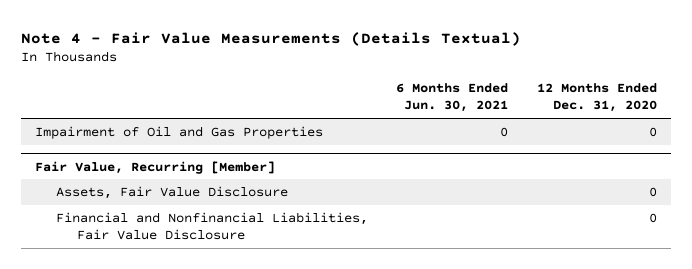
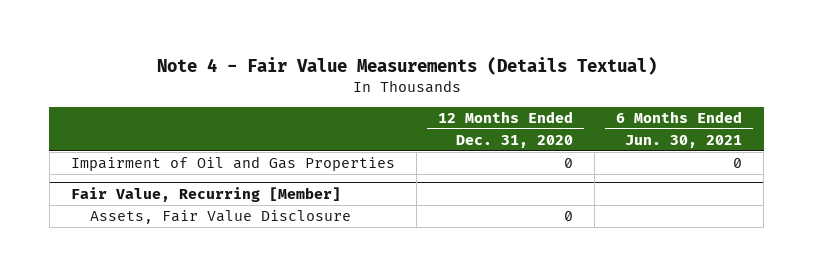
- | 6 Months Ended Jun. 30, 2021 | 12 Months Ended Dec. 31, 2020
+ | 12 Months Ended Dec. 31, 2020 | 6 Months Ended Jun. 30, 2021
@ Fair Value, Recurring [Member]
- Financial and Nonfinancial Liabilities, Fair Value Disclosure | | 0

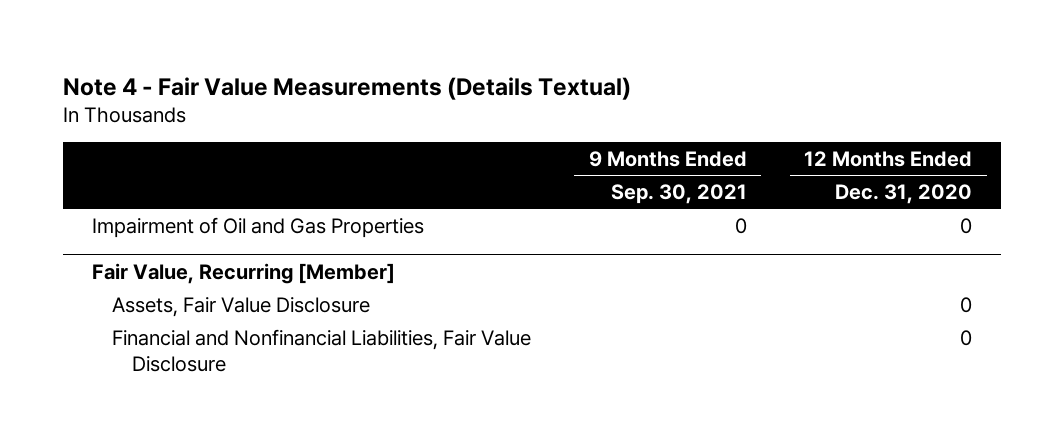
- | 12 Months Ended Dec. 31, 2020 | 6 Months Ended Jun. 30, 2021
+ | 9 Months Ended Sep. 30, 2021 | 12 Months Ended Dec. 31, 2020
@ Fair Value, Recurring [Member]
+ Financial and Nonfinancial Liabilities, Fair Value Disclosure | | 0

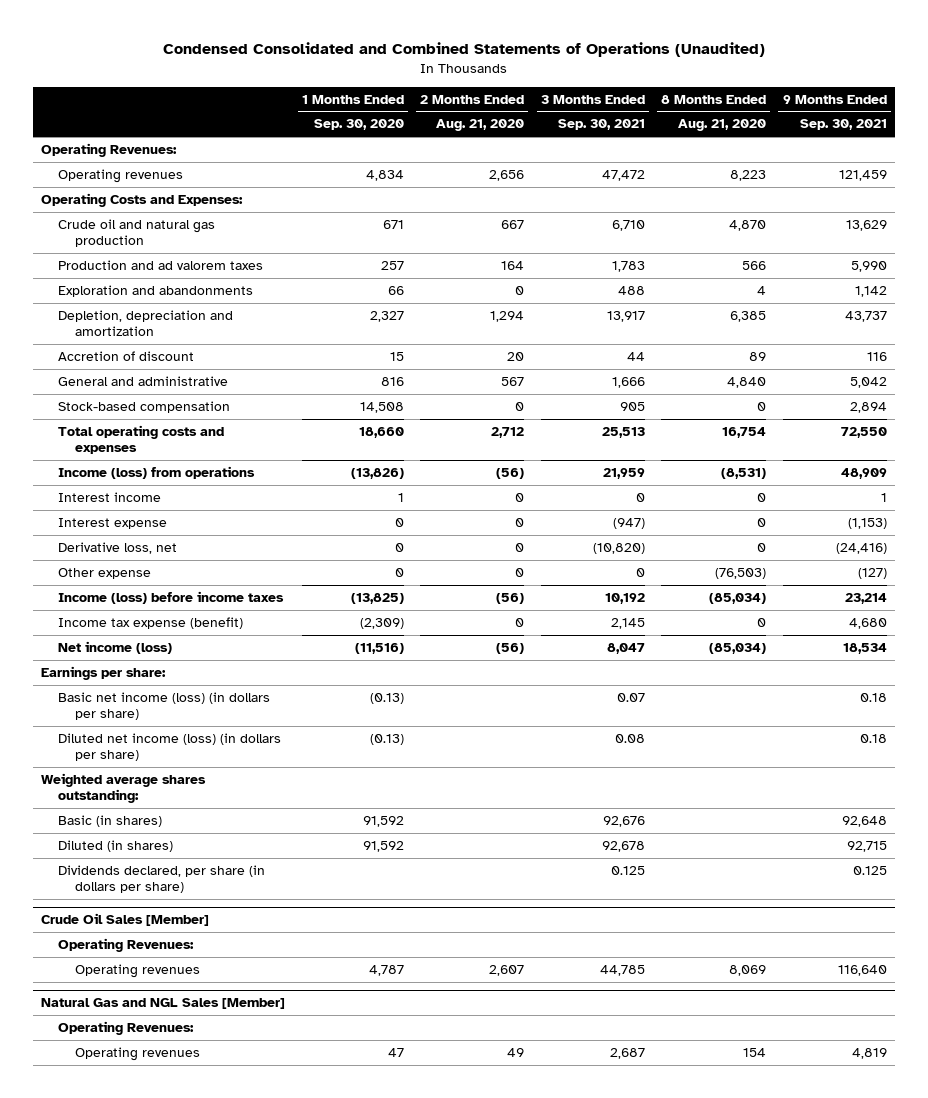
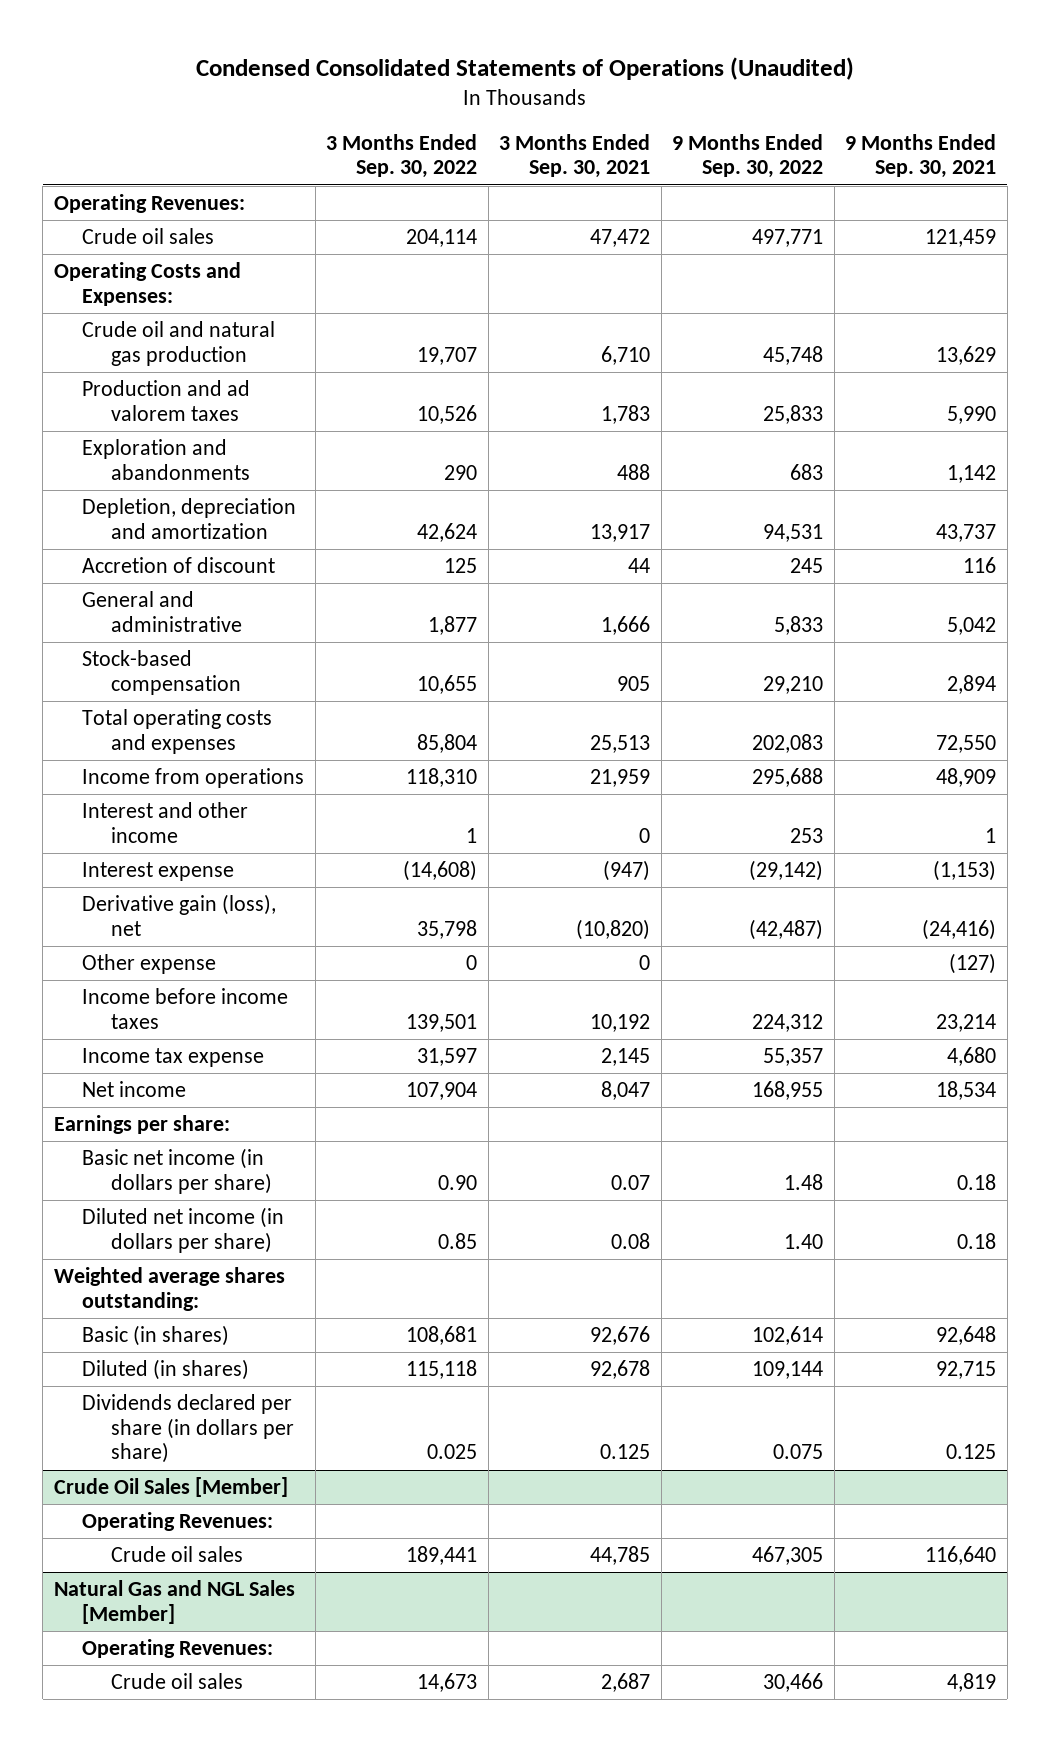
- Condensed Consolidated and Combined Statements of Operations (Unaudited)
+ Condensed Consolidated Statements of Operations (Unaudited)
- | 1 Months Ended Sep. 30, 2020 | 2 Months Ended Aug. 21, 2020 | 3 Months Ended Sep. 30, 2021 | 8 Months Ended Aug. 21, 2020 | 9 Months Ended Sep. 30, 2021
+ | 3 Months Ended Sep. 30, 2022 | 3 Months Ended Sep. 30, 2021 | 9 Months Ended Sep. 30, 2022 | 9 Months Ended Sep. 30, 2021
- Operating revenues | 4,834 | 2,656 | 47,472 | 8,223 | 121,459
+ Crude oil sales | 204,114 | 47,472 | 497,771 | 121,459
- Income (loss) from operations | (13,826) | (56) | 21,959 | (8,531) | 48,909
- Interest income | 1 | 0 | 0 | 0 | 1
+ Income from operations | 118,310 | 21,959 | 295,688 | 48,909
+ Interest and other income | 1 | 0 | 253 | 1
- Derivative loss, net | 0 | 0 | (10,820) | 0 | (24,416)
+ Derivative gain (loss), net | 35,798 | (10,820) | (42,487) | (24,416)
- Income (loss) before income taxes | (13,825) | (56) | 10,192 | (85,034) | 23,214
- Income tax expense (benefit) | (2,309) | 0 | 2,145 | 0 | 4,680
- Net income (loss) | (11,516) | (56) | 8,047 | (85,034) | 18,534
+ Income before income taxes | 139,501 | 10,192 | 224,312 | 23,214
+ Income tax expense | 31,597 | 2,145 | 55,357 | 4,680
+ Net income | 107,904 | 8,047 | 168,955 | 18,534
- Basic net income (loss) (in dollars per share) | (0.13) | | 0.07 | | 0.18
- Diluted net income (loss) (in dollars per share) | (0.13) | | 0.08 | | 0.18
+ Basic net income (in dollars per share) | 0.90 | 0.07 | 1.48 | 0.18
+ Diluted net income (in dollars per share) | 0.85 | 0.08 | 1.40 | 0.18
- Dividends declared, per share (in dollars per share) | | | 0.125 | | 0.125
+ Dividends declared per share (in dollars per share) | 0.025 | 0.125 | 0.075 | 0.125
@ Crude Oil Sales [Member]
- Operating revenues | 4,787 | 2,607 | 44,785 | 8,069 | 116,640
+ Crude oil sales | 189,441 | 44,785 | 467,305 | 116,640
@ Natural Gas and NGL Sales [Member]
- Operating revenues | 47 | 49 | 2,687 | 154 | 4,819
+ Crude oil sales | 14,673 | 2,687 | 30,466 | 4,819

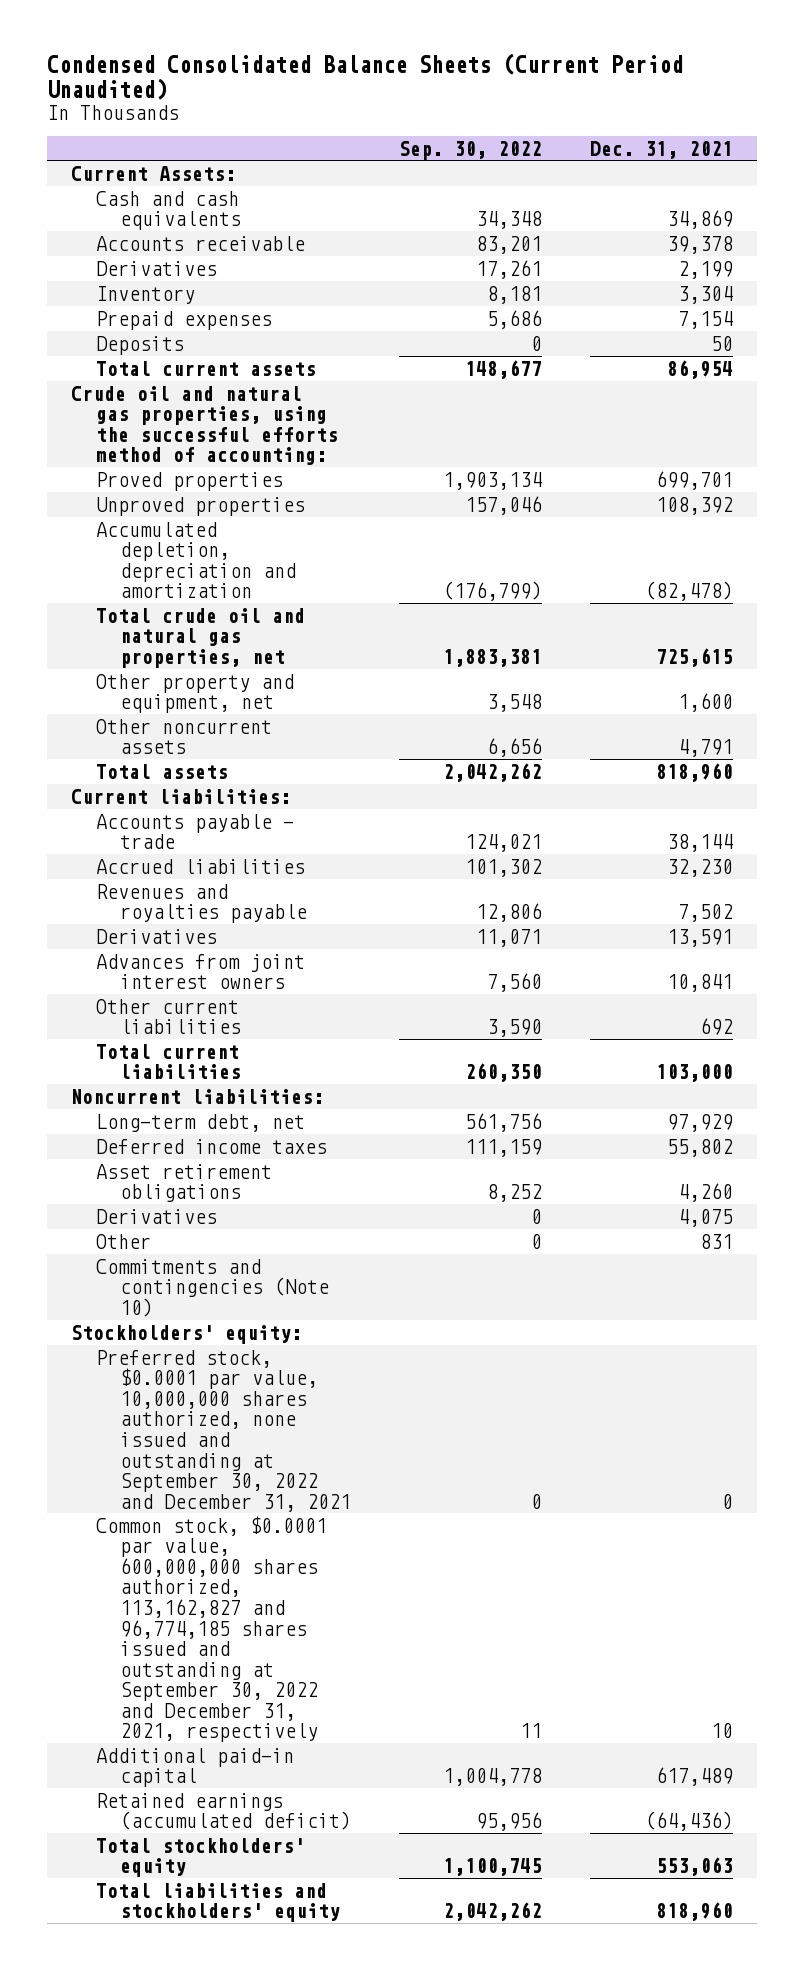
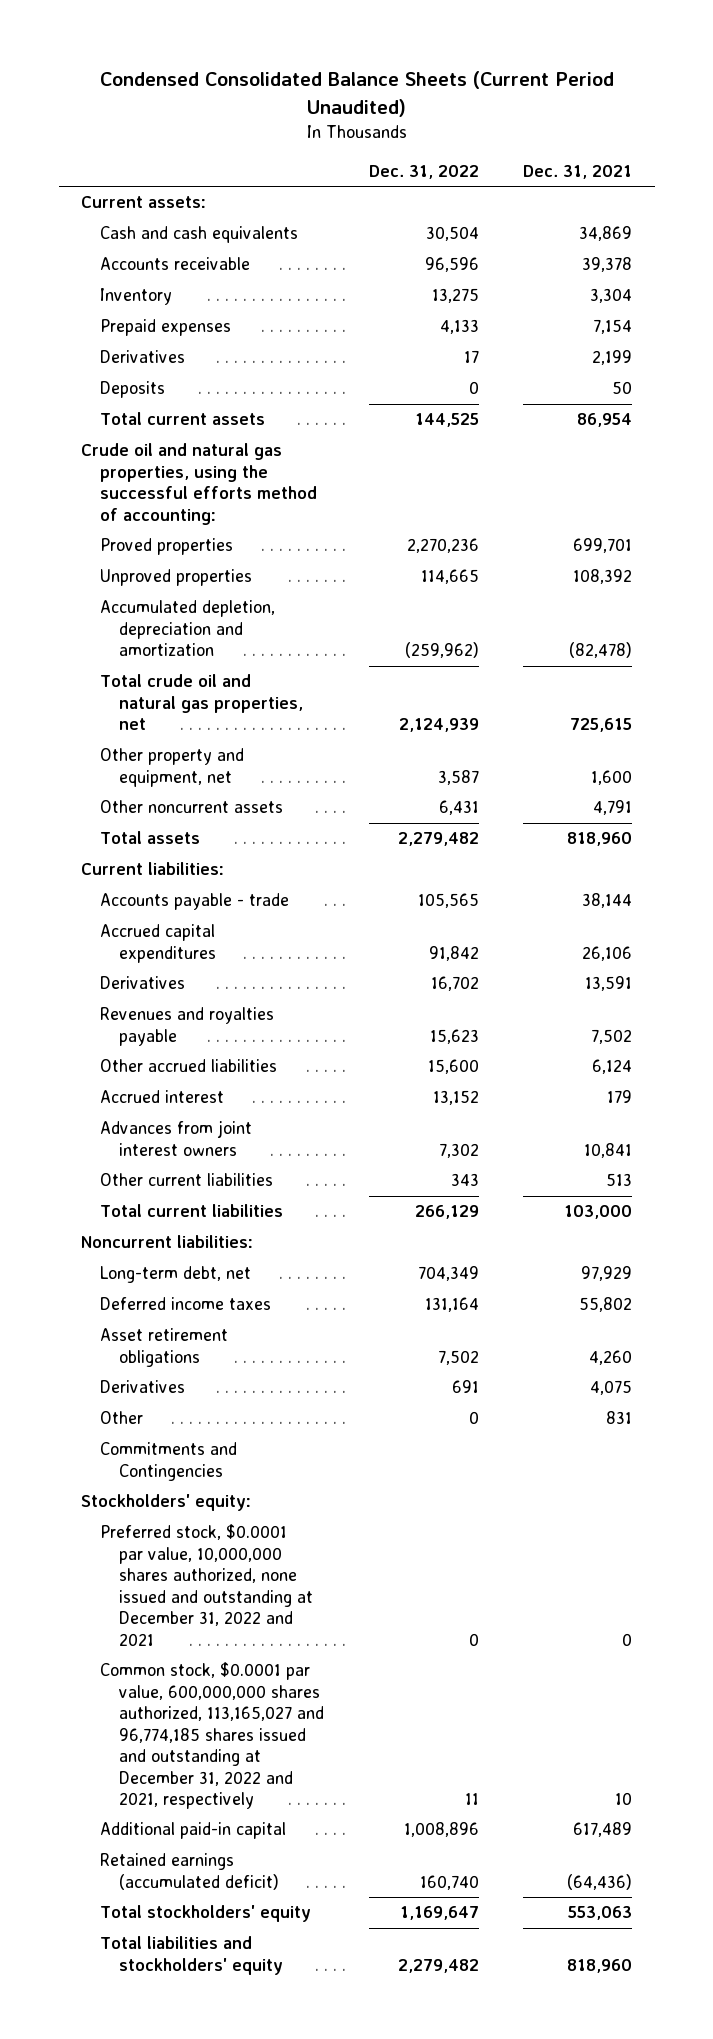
- | Sep. 30, 2022 | Dec. 31, 2021
+ | Dec. 31, 2022 | Dec. 31, 2021
- Current Assets:
+ Current assets:
moved down: Derivatives | 17 | 2,199
- Accrued liabilities | 101,302 | 32,230
+ Accrued capital expenditures | 91,842 | 26,106
moved down: Revenues and royalties payable | 15,623 | 7,502
+ Other accrued liabilities | 15,600 | 6,124
+ Accrued interest | 13,152 | 179
- Other current liabilities | 3,590 | 692
+ Other current liabilities | 343 | 513
- Commitments and contingencies (Note 10)
+ Commitments and Contingencies
- Preferred stock, $0.0001 par value, 10,000,000 shares authorized, none issued and outstanding at September 30, 2022 and December 31, 2021 | 0 | 0
- Common stock, $0.0001 par value, 600,000,000 shares authorized, 113,162,827 and 96,774,185 shares issued and outstanding at September 30, 2022 and December 31, 2021, respectively | 11 | 10
+ Preferred stock, $0.0001 par value, 10,000,000 shares authorized, none issued and outstanding at December 31, 2022 and 2021 | 0 | 0
+ Common stock, $0.0001 par value, 600,000,000 shares authorized, 113,165,027 and 96,774,185 shares issued and outstanding at December 31, 2022 and 2021, respectively | 11 | 10

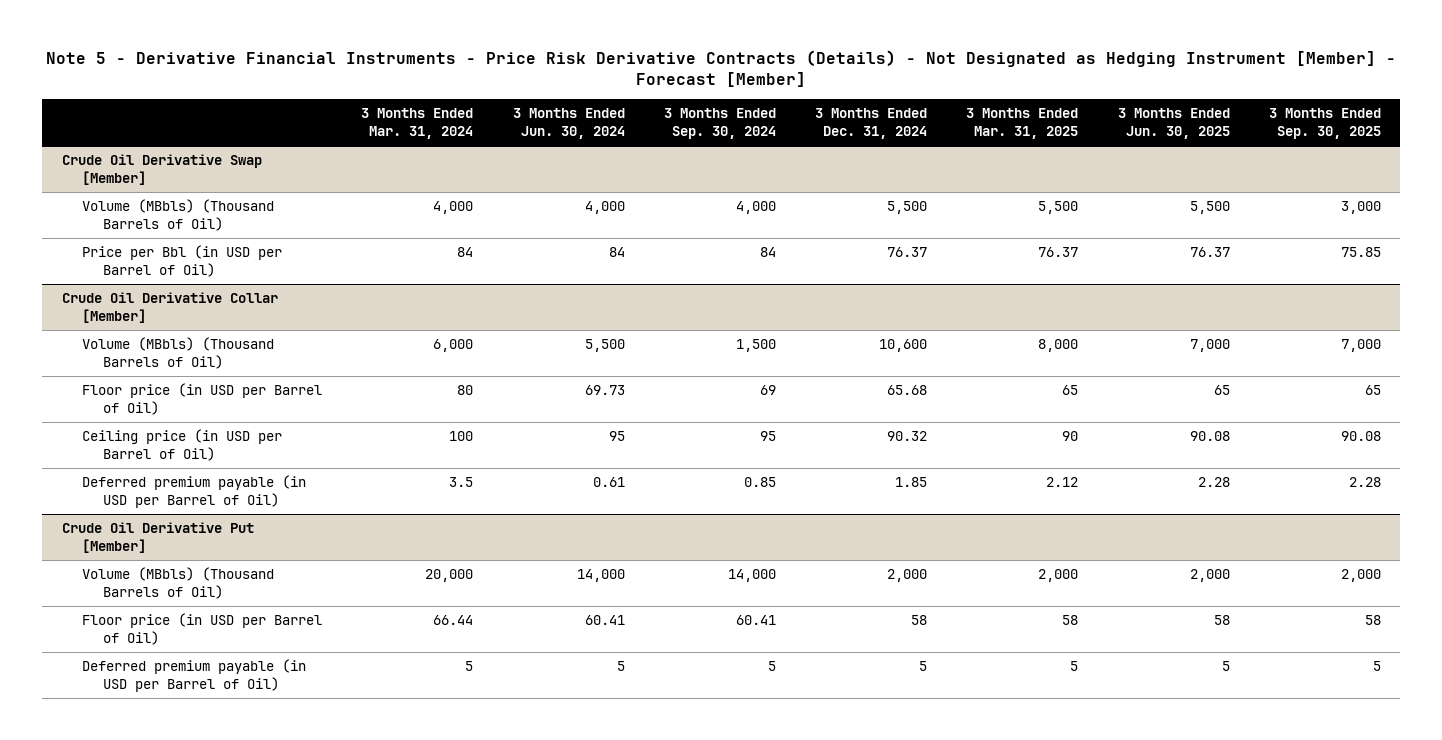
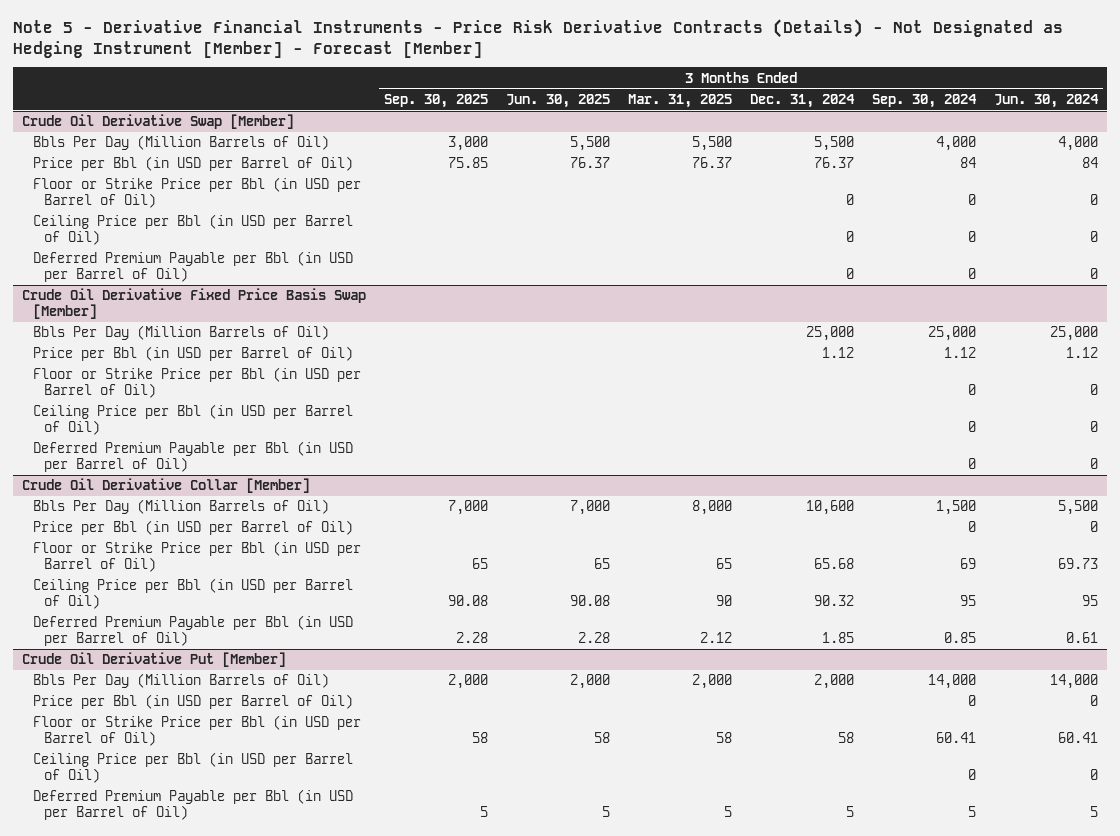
- | 3 Months Ended Mar. 31, 2024 | 3 Months Ended Jun. 30, 2024 | 3 Months Ended Sep. 30, 2024 | 3 Months Ended Dec. 31, 2024 | 3 Months Ended Mar. 31, 2025 | 3 Months Ended Jun. 30, 2025 | 3 Months Ended Sep. 30, 2025
+ | 3 Months Ended Sep. 30, 2025 | 3 Months Ended Jun. 30, 2025 | 3 Months Ended Mar. 31, 2025 | 3 Months Ended Dec. 31, 2024 | 3 Months Ended Sep. 30, 2024 | 3 Months Ended Jun. 30, 2024
@ Crude Oil Derivative Swap [Member]
- Volume (MBbls) (Thousand Barrels of Oil) | 4,000 | 4,000 | 4,000 | 5,500 | 5,500 | 5,500 | 3,000
+ Bbls Per Day (Million Barrels of Oil) | 3,000 | 5,500 | 5,500 | 5,500 | 4,000 | 4,000
+ Floor or Strike Price per Bbl (in USD per Barrel of Oil) | | | | 0 | 0 | 0
+ Ceiling Price per Bbl (in USD per Barrel of Oil) | | | | 0 | 0 | 0
+ Deferred Premium Payable per Bbl (in USD per Barrel of Oil) | | | | 0 | 0 | 0
+ Crude Oil Derivative Fixed Price Basis Swap [Member]
+ Bbls Per Day (Million Barrels of Oil) | | | | 25,000 | 25,000 | 25,000
+ Price per Bbl (in USD per Barrel of Oil) | | | | 1.12 | 1.12 | 1.12
+ Floor or Strike Price per Bbl (in USD per Barrel of Oil) | | | | | 0 | 0
+ Ceiling Price per Bbl (in USD per Barrel of Oil) | | | | | 0 | 0
+ Deferred Premium Payable per Bbl (in USD per Barrel of Oil) | | | | | 0 | 0
@ Crude Oil Derivative Collar [Member]
- Volume (MBbls) (Thousand Barrels of Oil) | 6,000 | 5,500 | 1,500 | 10,600 | 8,000 | 7,000 | 7,000
- Floor price (in USD per Barrel of Oil) | 80 | 69.73 | 69 | 65.68 | 65 | 65 | 65
- Ceiling price (in USD per Barrel of Oil) | 100 | 95 | 95 | 90.32 | 90 | 90.08 | 90.08
- Deferred premium payable (in USD per Barrel of Oil) | 3.5 | 0.61 | 0.85 | 1.85 | 2.12 | 2.28 | 2.28
+ Bbls Per Day (Million Barrels of Oil) | 7,000 | 7,000 | 8,000 | 10,600 | 1,500 | 5,500
+ Price per Bbl (in USD per Barrel of Oil) | | | | | 0 | 0
+ Floor or Strike Price per Bbl (in USD per Barrel of Oil) | 65 | 65 | 65 | 65.68 | 69 | 69.73
+ Ceiling Price per Bbl (in USD per Barrel of Oil) | 90.08 | 90.08 | 90 | 90.32 | 95 | 95
+ Deferred Premium Payable per Bbl (in USD per Barrel of Oil) | 2.28 | 2.28 | 2.12 | 1.85 | 0.85 | 0.61
@ Crude Oil Derivative Put [Member]
- Volume (MBbls) (Thousand Barrels of Oil) | 20,000 | 14,000 | 14,000 | 2,000 | 2,000 | 2,000 | 2,000
- Floor price (in USD per Barrel of Oil) | 66.44 | 60.41 | 60.41 | 58 | 58 | 58 | 58
- Deferred premium payable (in USD per Barrel of Oil) | 5 | 5 | 5 | 5 | 5 | 5 | 5
+ Bbls Per Day (Million Barrels of Oil) | 2,000 | 2,000 | 2,000 | 2,000 | 14,000 | 14,000
+ Price per Bbl (in USD per Barrel of Oil) | | | | | 0 | 0
+ Floor or Strike Price per Bbl (in USD per Barrel of Oil) | 58 | 58 | 58 | 58 | 60.41 | 60.41
+ Ceiling Price per Bbl (in USD per Barrel of Oil) | | | | | 0 | 0
+ Deferred Premium Payable per Bbl (in USD per Barrel of Oil) | 5 | 5 | 5 | 5 | 5 | 5

